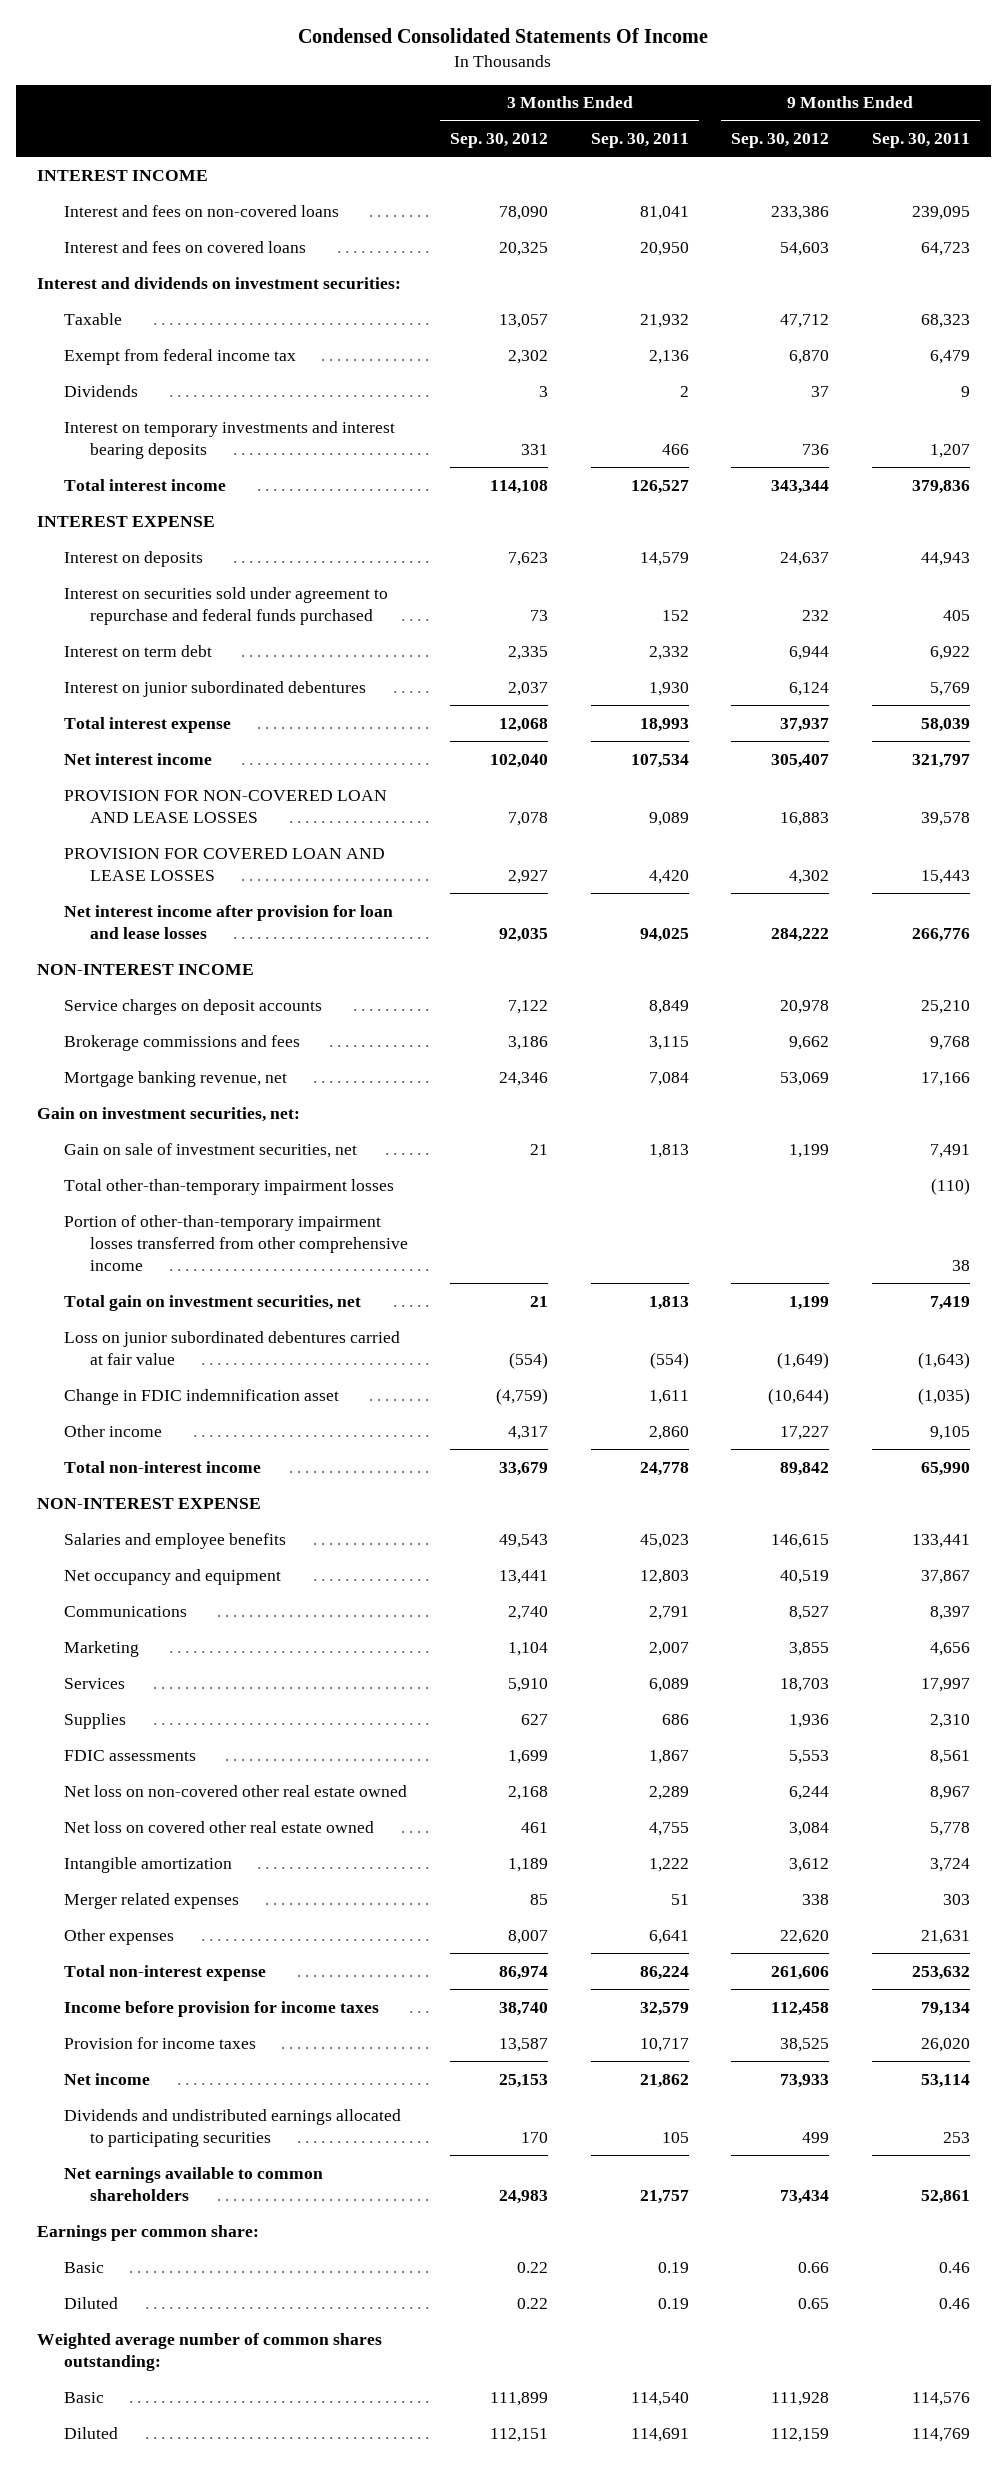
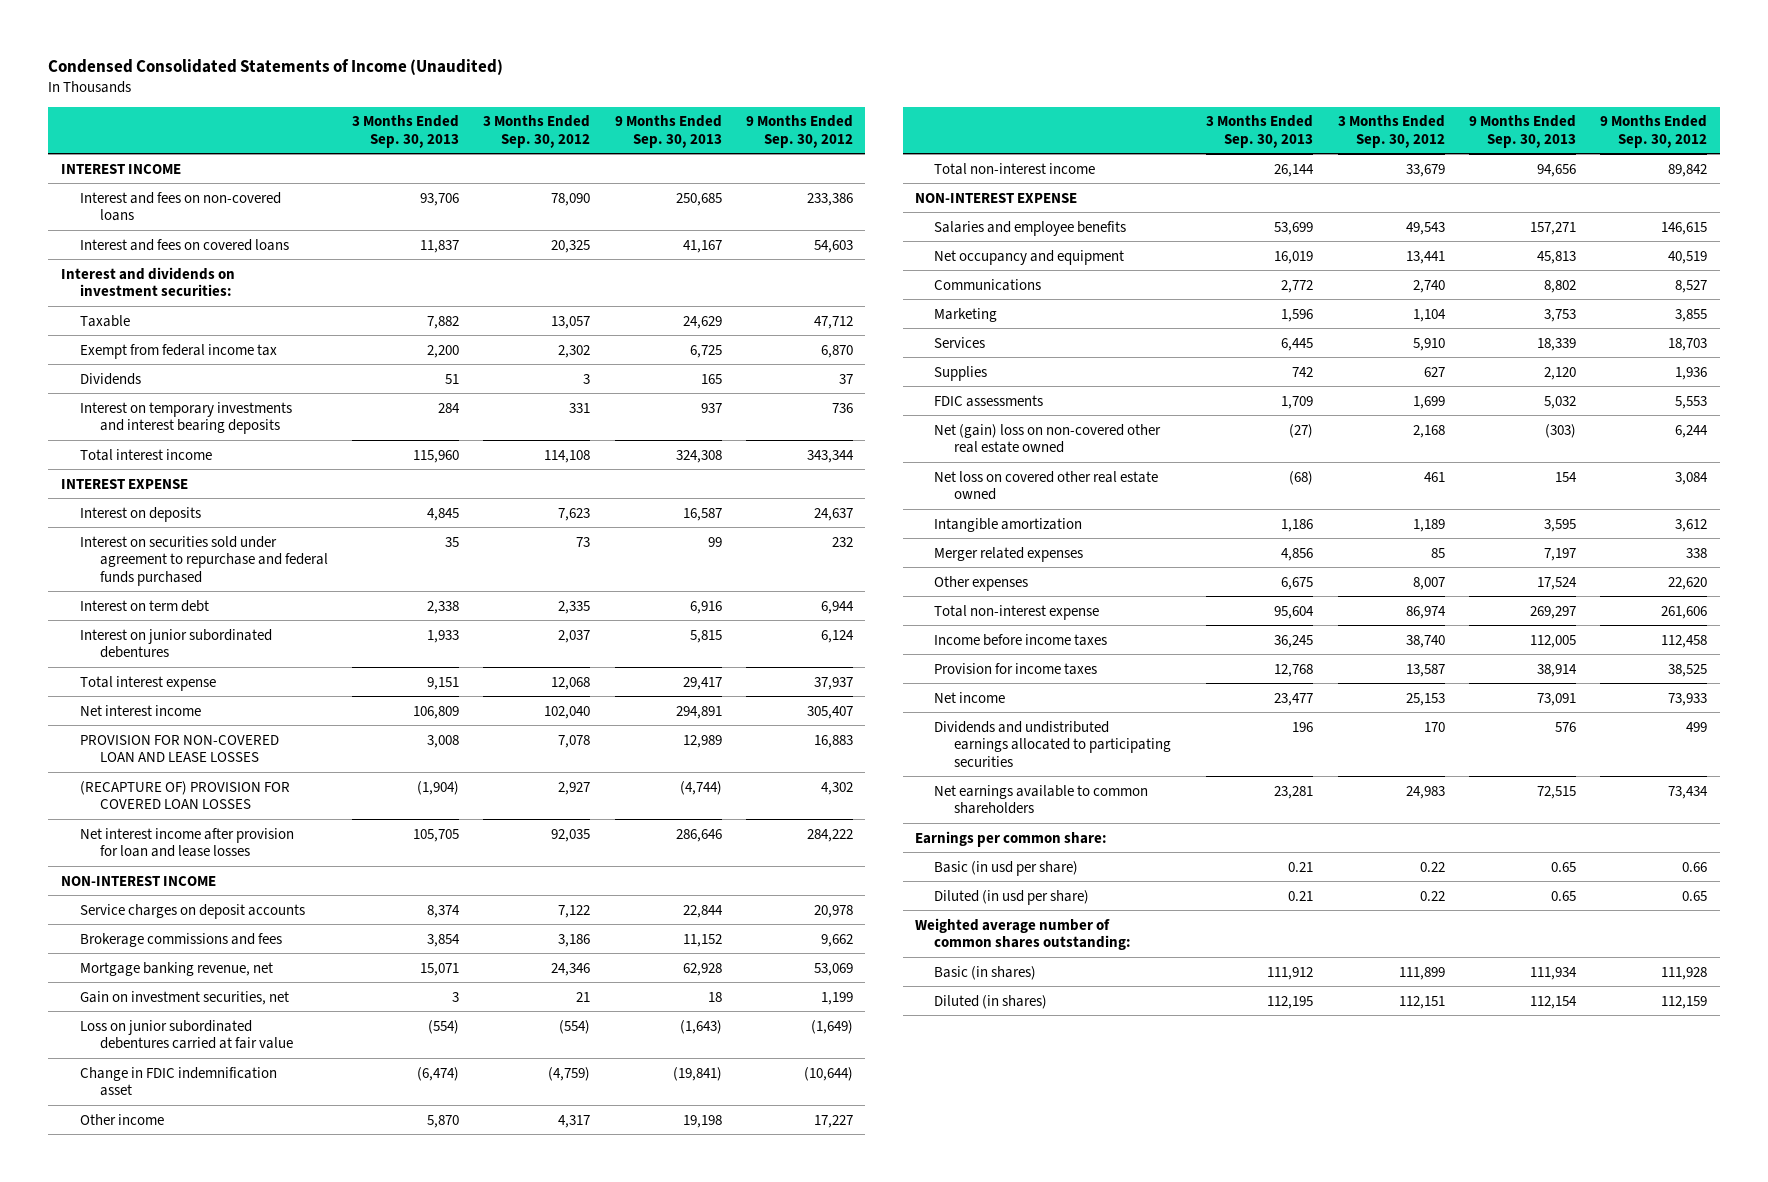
- Condensed Consolidated Statements Of Income
+ Condensed Consolidated Statements of Income (Unaudited)
- | 3 Months Ended Sep. 30, 2012 | 3 Months Ended Sep. 30, 2011 | 9 Months Ended Sep. 30, 2012 | 9 Months Ended Sep. 30, 2011
+ | 3 Months Ended Sep. 30, 2013 | 3 Months Ended Sep. 30, 2012 | 9 Months Ended Sep. 30, 2013 | 9 Months Ended Sep. 30, 2012
- PROVISION FOR COVERED LOAN AND LEASE LOSSES | 2,927 | 4,420 | 4,302 | 15,443
+ (RECAPTURE OF) PROVISION FOR COVERED LOAN LOSSES | (1,904) | 2,927 | (4,744) | 4,302
- Gain on investment securities, net:
- Gain on sale of investment securities, net | 21 | 1,813 | 1,199 | 7,491
- Total other-than-temporary impairment losses | | | | (110)
- Portion of other-than-temporary impairment losses transferred from other comprehensive income | | | | 38
- Total gain on investment securities, net | 21 | 1,813 | 1,199 | 7,419
+ Gain on investment securities, net | 3 | 21 | 18 | 1,199
- Net loss on non-covered other real estate owned | 2,168 | 2,289 | 6,244 | 8,967
+ Net (gain) loss on non-covered other real estate owned | (27) | 2,168 | (303) | 6,244
- Income before provision for income taxes | 38,740 | 32,579 | 112,458 | 79,134
+ Income before income taxes | 36,245 | 38,740 | 112,005 | 112,458
- Basic | 0.22 | 0.19 | 0.66 | 0.46
- Diluted | 0.22 | 0.19 | 0.65 | 0.46
+ Basic (in usd per share) | 0.21 | 0.22 | 0.65 | 0.66
+ Diluted (in usd per share) | 0.21 | 0.22 | 0.65 | 0.65
- Basic | 111,899 | 114,540 | 111,928 | 114,576
- Diluted | 112,151 | 114,691 | 112,159 | 114,769
+ Basic (in shares) | 111,912 | 111,899 | 111,934 | 111,928
+ Diluted (in shares) | 112,195 | 112,151 | 112,154 | 112,159

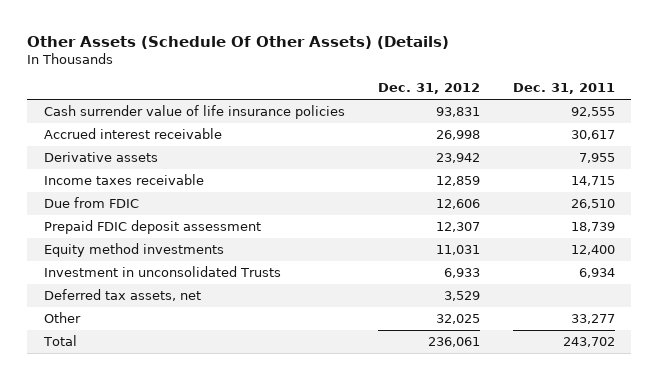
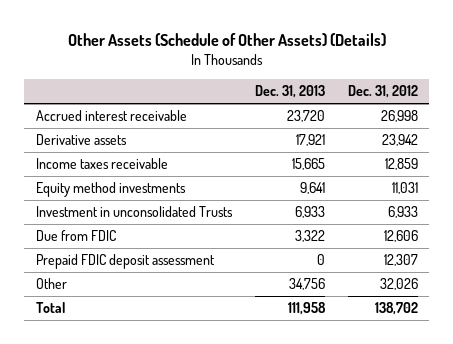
- Other Assets (Schedule Of Other Assets) (Details)
+ Other Assets (Schedule of Other Assets) (Details)
- | Dec. 31, 2012 | Dec. 31, 2011
+ | Dec. 31, 2013 | Dec. 31, 2012
- Cash surrender value of life insurance policies | 93,831 | 92,555
- Deferred tax assets, net | 3,529 |
- Other | 32,025 | 33,277
- Total | 236,061 | 243,702
moved down: Due from FDIC | 3,322 | 12,606
moved down: Prepaid FDIC deposit assessment | 0 | 12,307
+ Other | 34,756 | 32,026
+ Total | 111,958 | 138,702

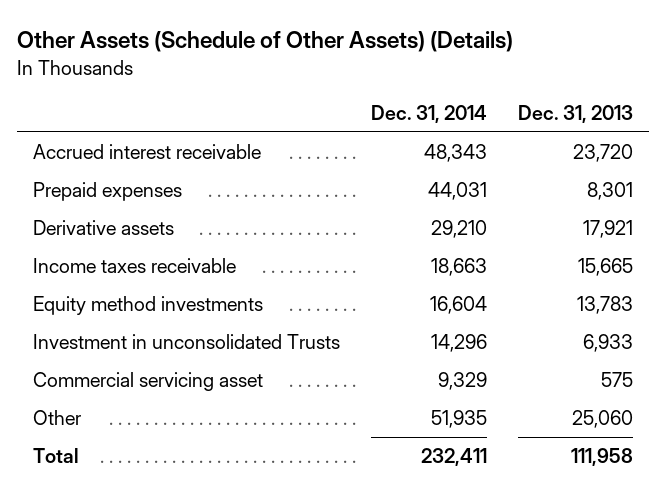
- | Dec. 31, 2013 | Dec. 31, 2012
+ | Dec. 31, 2014 | Dec. 31, 2013
+ Prepaid expenses | 44,031 | 8,301
- Equity method investments | 9,641 | 11,031
+ Equity method investments | 16,604 | 13,783
- Due from FDIC | 3,322 | 12,606
- Prepaid FDIC deposit assessment | 0 | 12,307
- Other | 34,756 | 32,026
+ Commercial servicing asset | 9,329 | 575
+ Other | 51,935 | 25,060

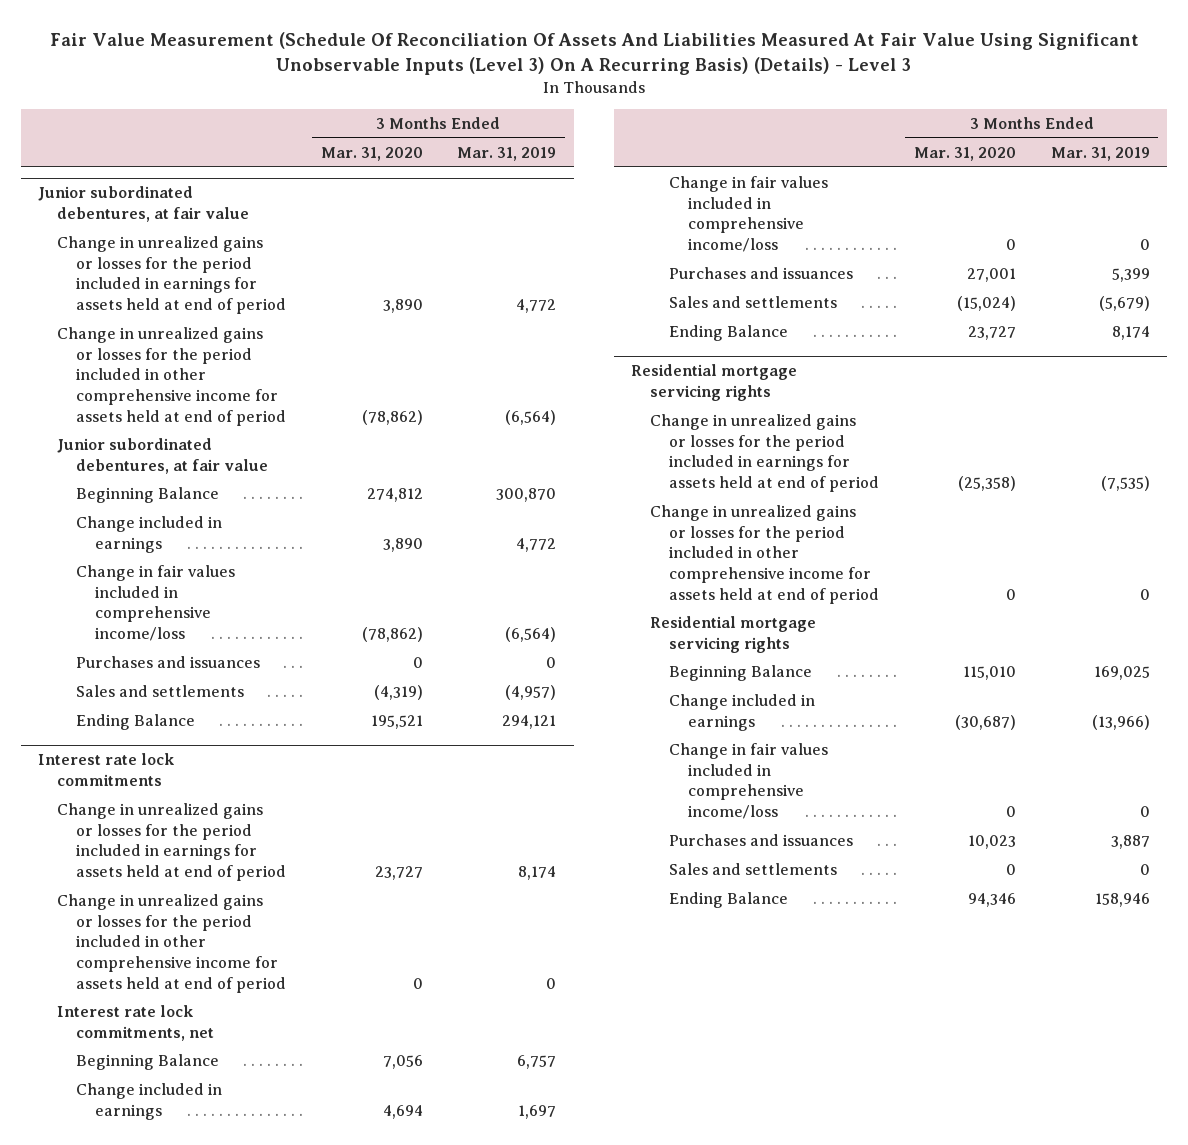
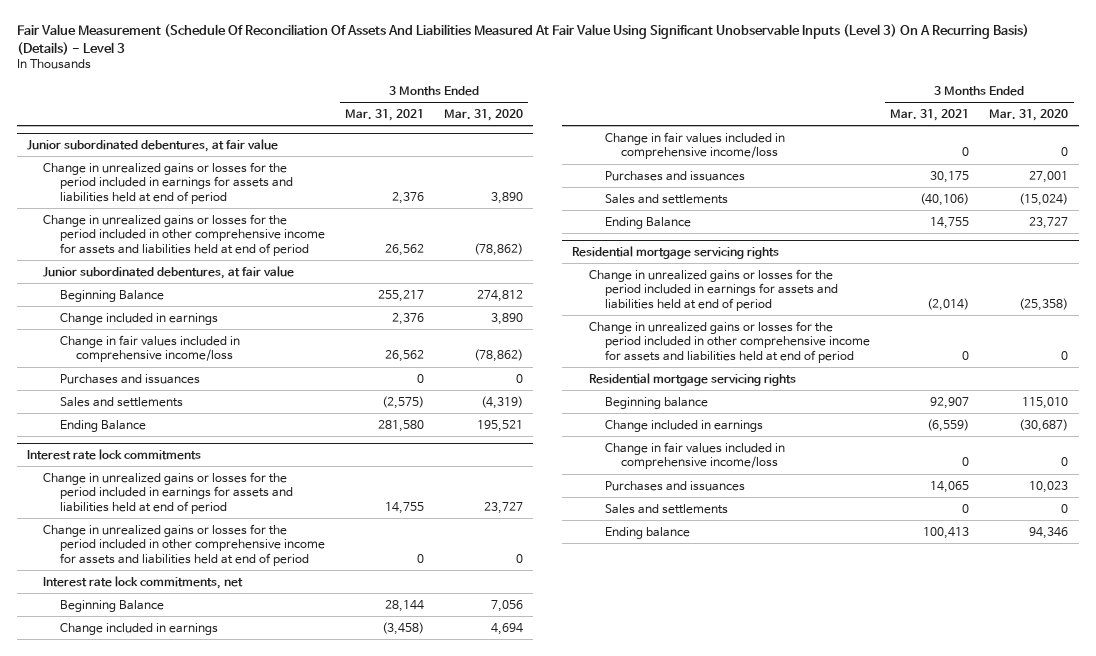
- | 3 Months Ended Mar. 31, 2020 | 3 Months Ended Mar. 31, 2019
+ | 3 Months Ended Mar. 31, 2021 | 3 Months Ended Mar. 31, 2020
@ Junior subordinated debentures, at fair value
- Change in unrealized gains or losses for the period included in earnings for assets held at end of period | 3,890 | 4,772
- Change in unrealized gains or losses for the period included in other comprehensive income for assets held at end of period | (78,862) | (6,564)
+ Change in unrealized gains or losses for the period included in earnings for assets and liabilities held at end of period | 2,376 | 3,890
+ Change in unrealized gains or losses for the period included in other comprehensive income for assets and liabilities held at end of period | 26,562 | (78,862)
@ Interest rate lock commitments
- Change in unrealized gains or losses for the period included in earnings for assets held at end of period | 23,727 | 8,174
- Change in unrealized gains or losses for the period included in other comprehensive income for assets held at end of period | 0 | 0
+ Change in unrealized gains or losses for the period included in earnings for assets and liabilities held at end of period | 14,755 | 23,727
+ Change in unrealized gains or losses for the period included in other comprehensive income for assets and liabilities held at end of period | 0 | 0
@ Residential mortgage servicing rights
- Change in unrealized gains or losses for the period included in earnings for assets held at end of period | (25,358) | (7,535)
- Change in unrealized gains or losses for the period included in other comprehensive income for assets held at end of period | 0 | 0
+ Change in unrealized gains or losses for the period included in earnings for assets and liabilities held at end of period | (2,014) | (25,358)
+ Change in unrealized gains or losses for the period included in other comprehensive income for assets and liabilities held at end of period | 0 | 0
- Beginning Balance | 115,010 | 169,025
+ Beginning balance | 92,907 | 115,010
- Ending Balance | 94,346 | 158,946
+ Ending balance | 100,413 | 94,346

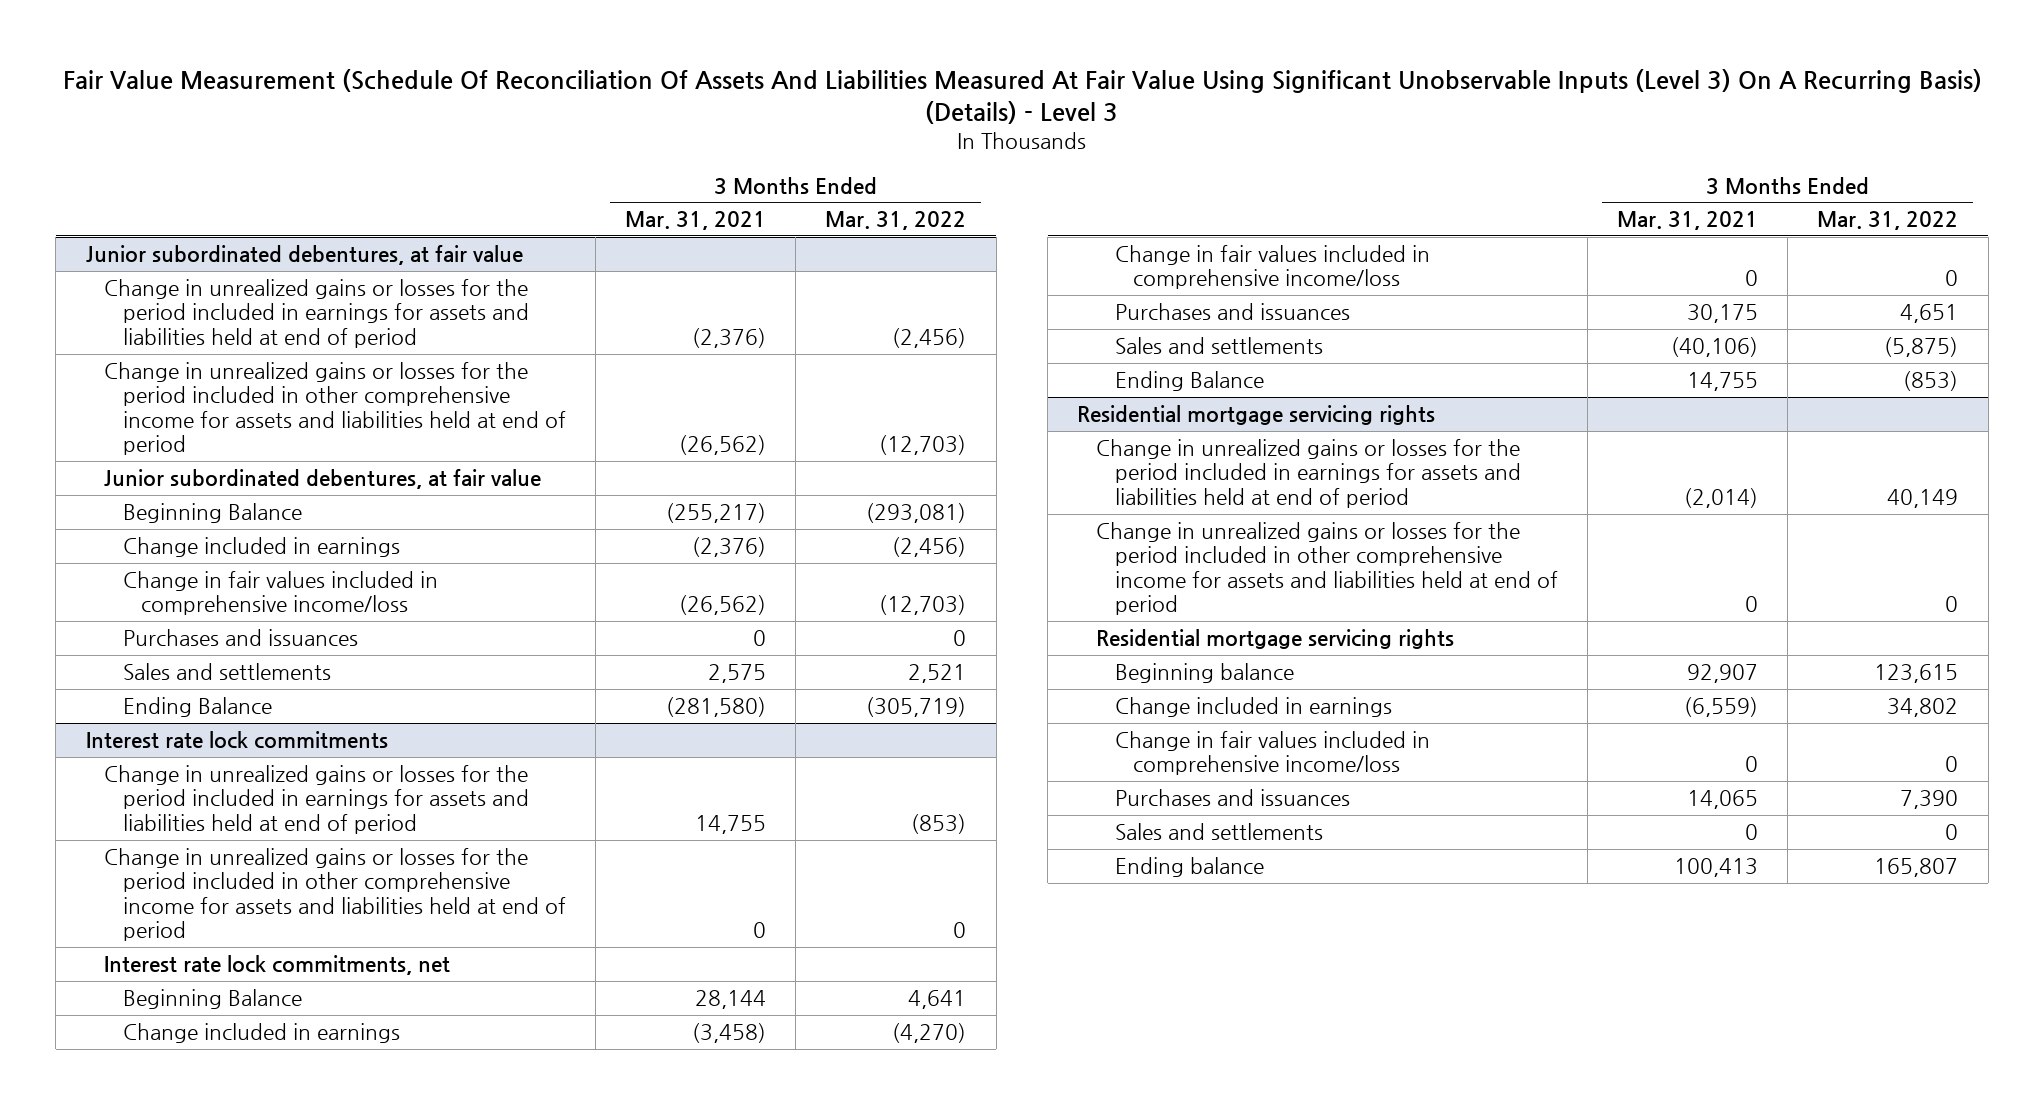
- | 3 Months Ended Mar. 31, 2021 | 3 Months Ended Mar. 31, 2020
+ | 3 Months Ended Mar. 31, 2021 | 3 Months Ended Mar. 31, 2022
@ Junior subordinated debentures, at fair value
- Change in unrealized gains or losses for the period included in earnings for assets and liabilities held at end of period | 2,376 | 3,890
- Change in unrealized gains or losses for the period included in other comprehensive income for assets and liabilities held at end of period | 26,562 | (78,862)
+ Change in unrealized gains or losses for the period included in earnings for assets and liabilities held at end of period | (2,376) | (2,456)
+ Change in unrealized gains or losses for the period included in other comprehensive income for assets and liabilities held at end of period | (26,562) | (12,703)
- Beginning Balance | 255,217 | 274,812
- Change included in earnings | 2,376 | 3,890
- Change in fair values included in comprehensive income/loss | 26,562 | (78,862)
+ Beginning Balance | (255,217) | (293,081)
+ Change included in earnings | (2,376) | (2,456)
+ Change in fair values included in comprehensive income/loss | (26,562) | (12,703)
- Sales and settlements | (2,575) | (4,319)
- Ending Balance | 281,580 | 195,521
+ Sales and settlements | 2,575 | 2,521
+ Ending Balance | (281,580) | (305,719)

